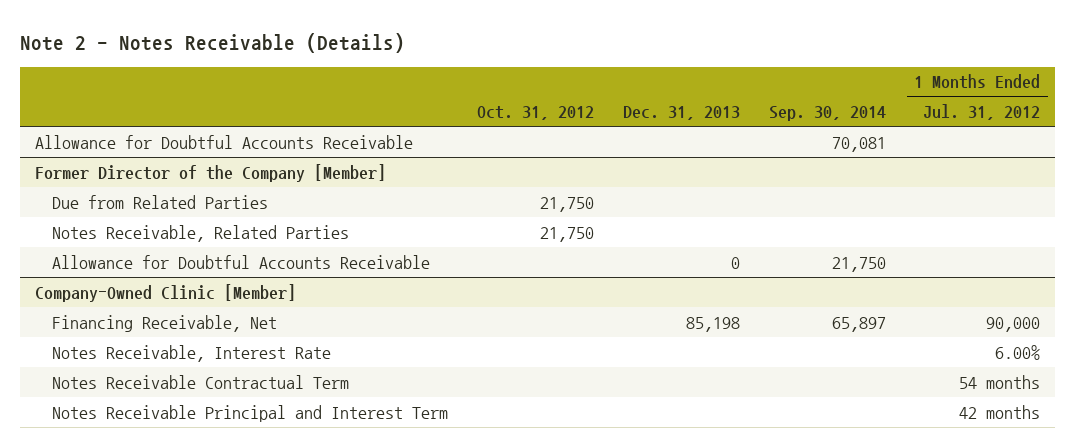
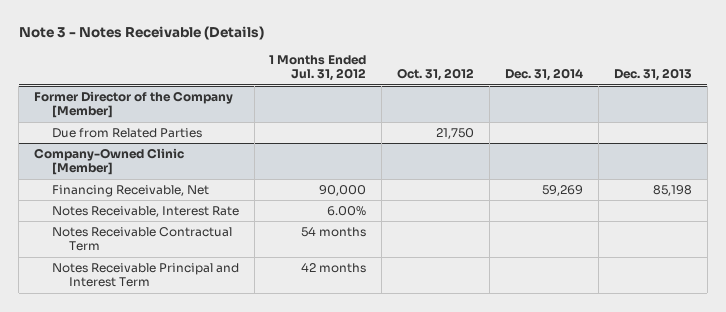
- Note 2 - Notes Receivable (Details)
+ Note 3 - Notes Receivable (Details)
- | Oct. 31, 2012 | Dec. 31, 2013 | Sep. 30, 2014 | 1 Months Ended Jul. 31, 2012
+ | 1 Months Ended Jul. 31, 2012 | Oct. 31, 2012 | Dec. 31, 2014 | Dec. 31, 2013
- Allowance for Doubtful Accounts Receivable | | | 70,081 |
@ Former Director of the Company [Member]
- Notes Receivable, Related Parties | 21,750 | | |
- Allowance for Doubtful Accounts Receivable | | 0 | 21,750 |

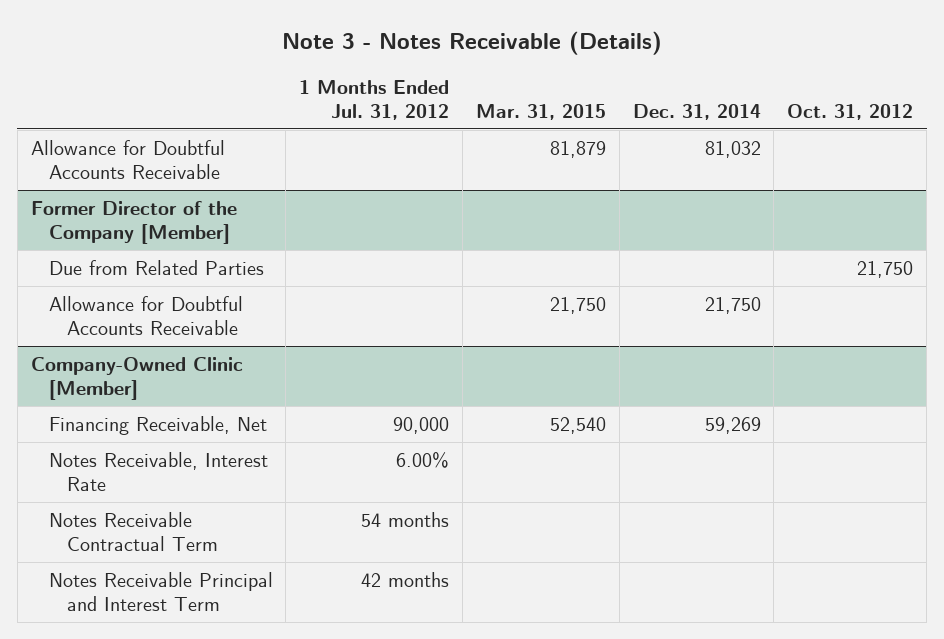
- | 1 Months Ended Jul. 31, 2012 | Oct. 31, 2012 | Dec. 31, 2014 | Dec. 31, 2013
+ | 1 Months Ended Jul. 31, 2012 | Mar. 31, 2015 | Dec. 31, 2014 | Oct. 31, 2012
+ Allowance for Doubtful Accounts Receivable | | 81,879 | 81,032 |
@ Former Director of the Company [Member]
+ Allowance for Doubtful Accounts Receivable | | 21,750 | 21,750 |

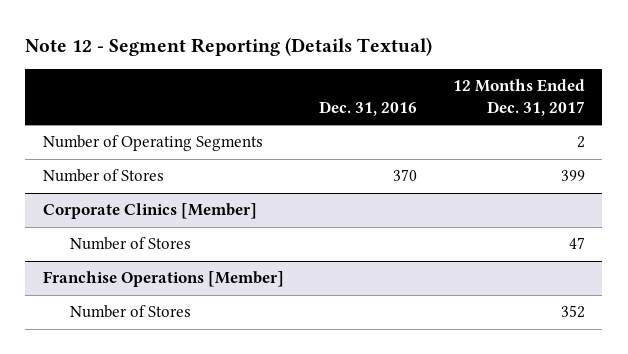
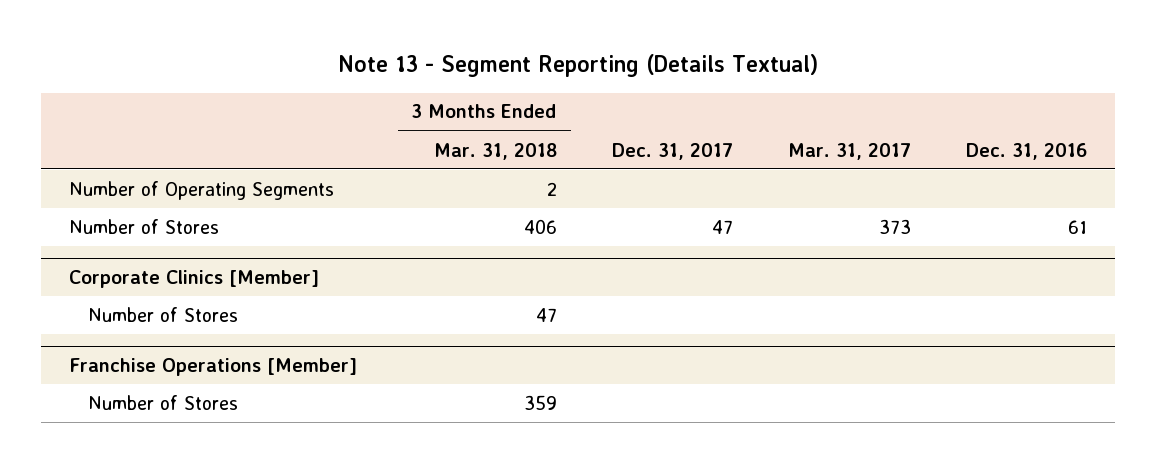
- Note 12 - Segment Reporting (Details Textual)
+ Note 13 - Segment Reporting (Details Textual)
- | Dec. 31, 2016 | 12 Months Ended Dec. 31, 2017
+ | 3 Months Ended Mar. 31, 2018 | Dec. 31, 2017 | Mar. 31, 2017 | Dec. 31, 2016
- Number of Stores | 370 | 399
+ Number of Stores | 406 | 47 | 373 | 61

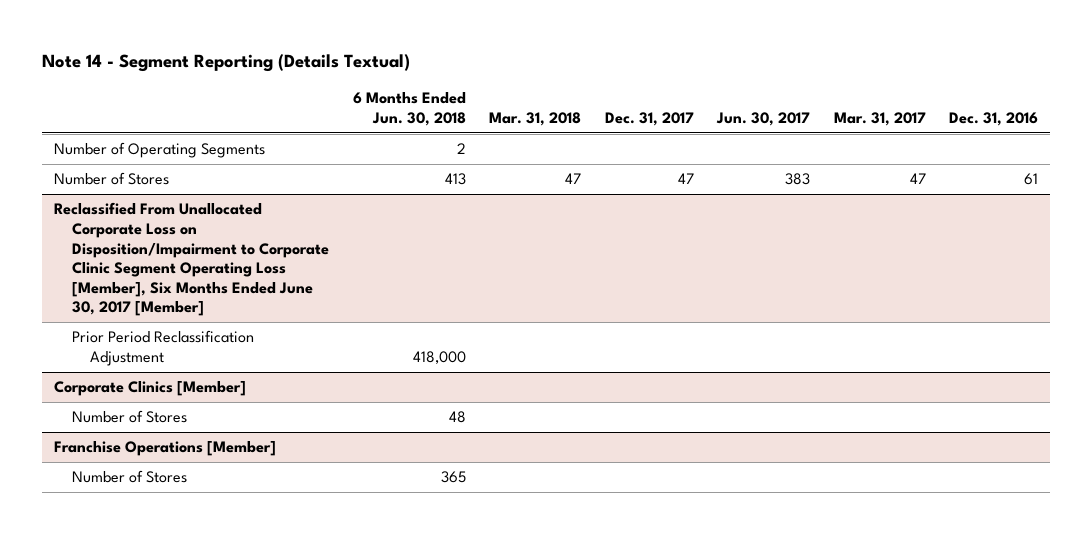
- Note 13 - Segment Reporting (Details Textual)
+ Note 14 - Segment Reporting (Details Textual)
- | 3 Months Ended Mar. 31, 2018 | Dec. 31, 2017 | Mar. 31, 2017 | Dec. 31, 2016
+ | 6 Months Ended Jun. 30, 2018 | Mar. 31, 2018 | Dec. 31, 2017 | Jun. 30, 2017 | Mar. 31, 2017 | Dec. 31, 2016
- Number of Stores | 406 | 47 | 373 | 61
+ Number of Stores | 413 | 47 | 47 | 383 | 47 | 61
+ Reclassified From Unallocated Corporate Loss on Disposition/Impairment to Corporate Clinic Segment Operating Loss [Member], Six Months Ended June 30, 2017 [Member]
+ Prior Period Reclassification Adjustment | 418,000 | | | | |

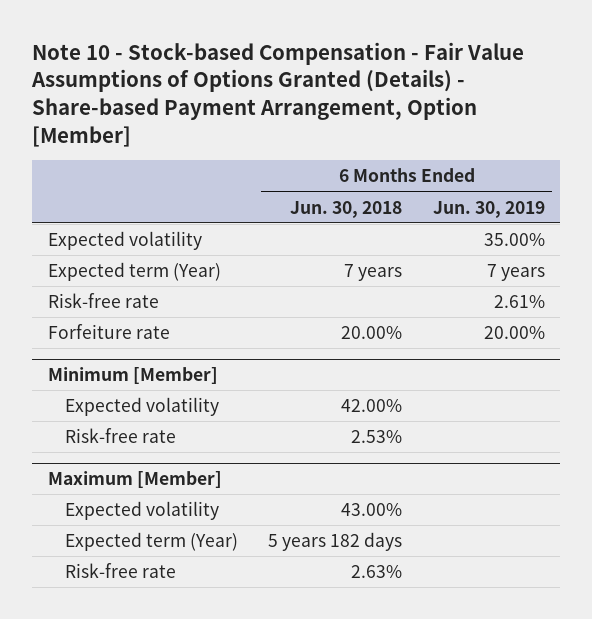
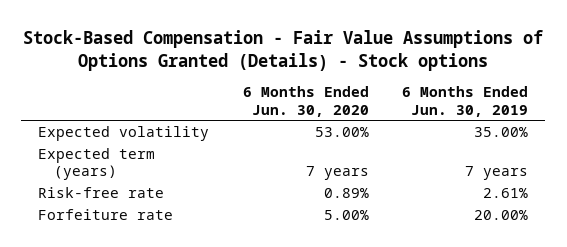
- Note 10 - Stock-based Compensation - Fair Value Assumptions of Options Granted (Details) - Share-based Payment Arrangement, Option [Member]
+ Stock-Based Compensation - Fair Value Assumptions of Options Granted (Details) - Stock options
- | 6 Months Ended Jun. 30, 2018 | 6 Months Ended Jun. 30, 2019
+ | 6 Months Ended Jun. 30, 2020 | 6 Months Ended Jun. 30, 2019
- Expected term (Year) | 7 years | 7 years
+ Expected term (years) | 7 years | 7 years
- Minimum [Member]
- Expected volatility | 42.00% |
- Risk-free rate | 2.53% |
- Maximum [Member]
- Expected volatility | 43.00% |
- Expected term (Year) | 5 years 182 days |
- Risk-free rate | 2.63% |

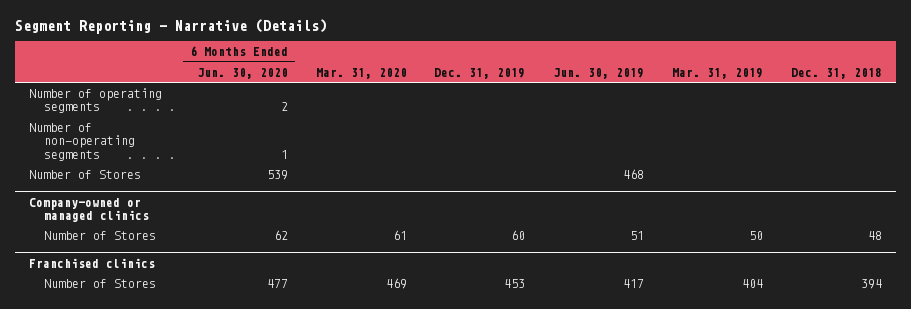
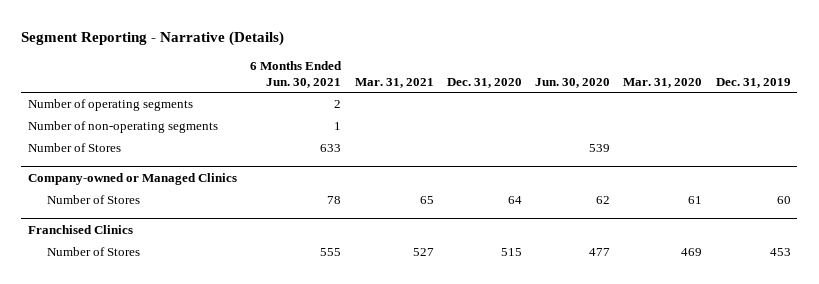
- | 6 Months Ended Jun. 30, 2020 | Mar. 31, 2020 | Dec. 31, 2019 | Jun. 30, 2019 | Mar. 31, 2019 | Dec. 31, 2018
+ | 6 Months Ended Jun. 30, 2021 | Mar. 31, 2021 | Dec. 31, 2020 | Jun. 30, 2020 | Mar. 31, 2020 | Dec. 31, 2019
- Company-owned or managed clinics
+ Company-owned or Managed Clinics
- Franchised clinics
+ Franchised Clinics

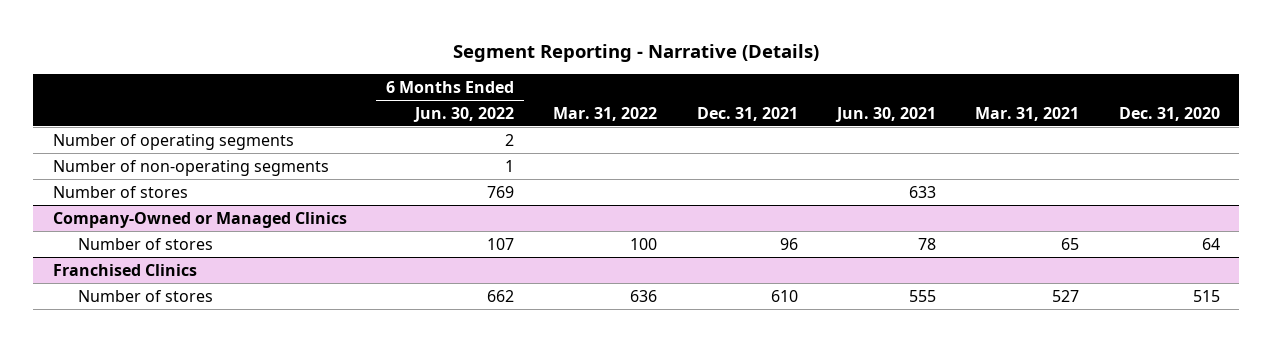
- | 6 Months Ended Jun. 30, 2021 | Mar. 31, 2021 | Dec. 31, 2020 | Jun. 30, 2020 | Mar. 31, 2020 | Dec. 31, 2019
+ | 6 Months Ended Jun. 30, 2022 | Mar. 31, 2022 | Dec. 31, 2021 | Jun. 30, 2021 | Mar. 31, 2021 | Dec. 31, 2020
- Number of Stores | 633 | | | 539 | |
- Company-owned or Managed Clinics
- Number of Stores | 78 | 65 | 64 | 62 | 61 | 60
+ Number of stores | 769 | | | 633 | |
+ Company-Owned or Managed Clinics
+ Number of stores | 107 | 100 | 96 | 78 | 65 | 64
@ Franchised Clinics
- Number of Stores | 555 | 527 | 515 | 477 | 469 | 453
+ Number of stores | 662 | 636 | 610 | 555 | 527 | 515

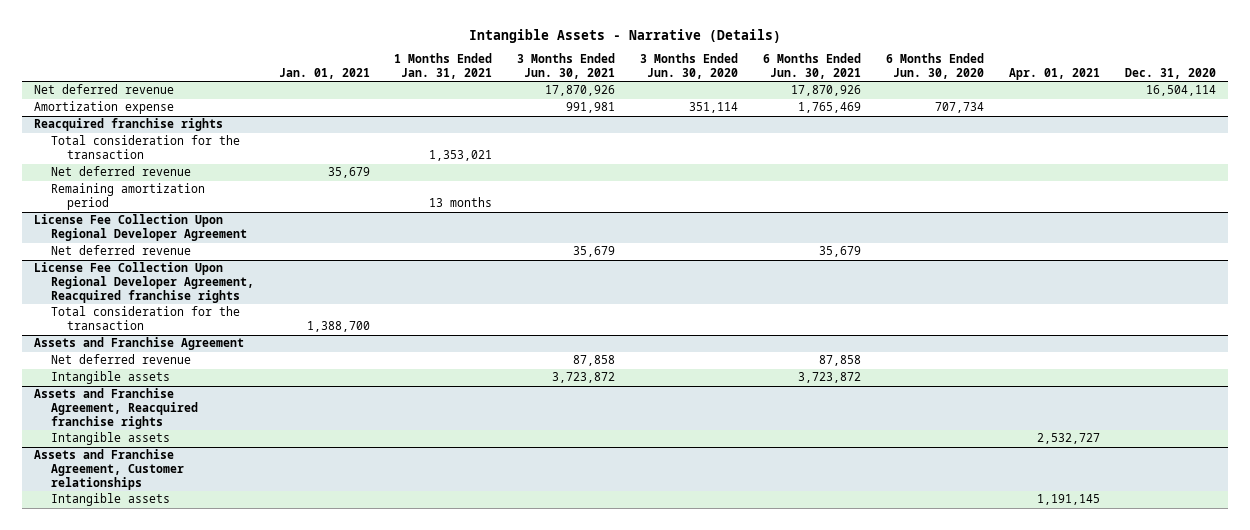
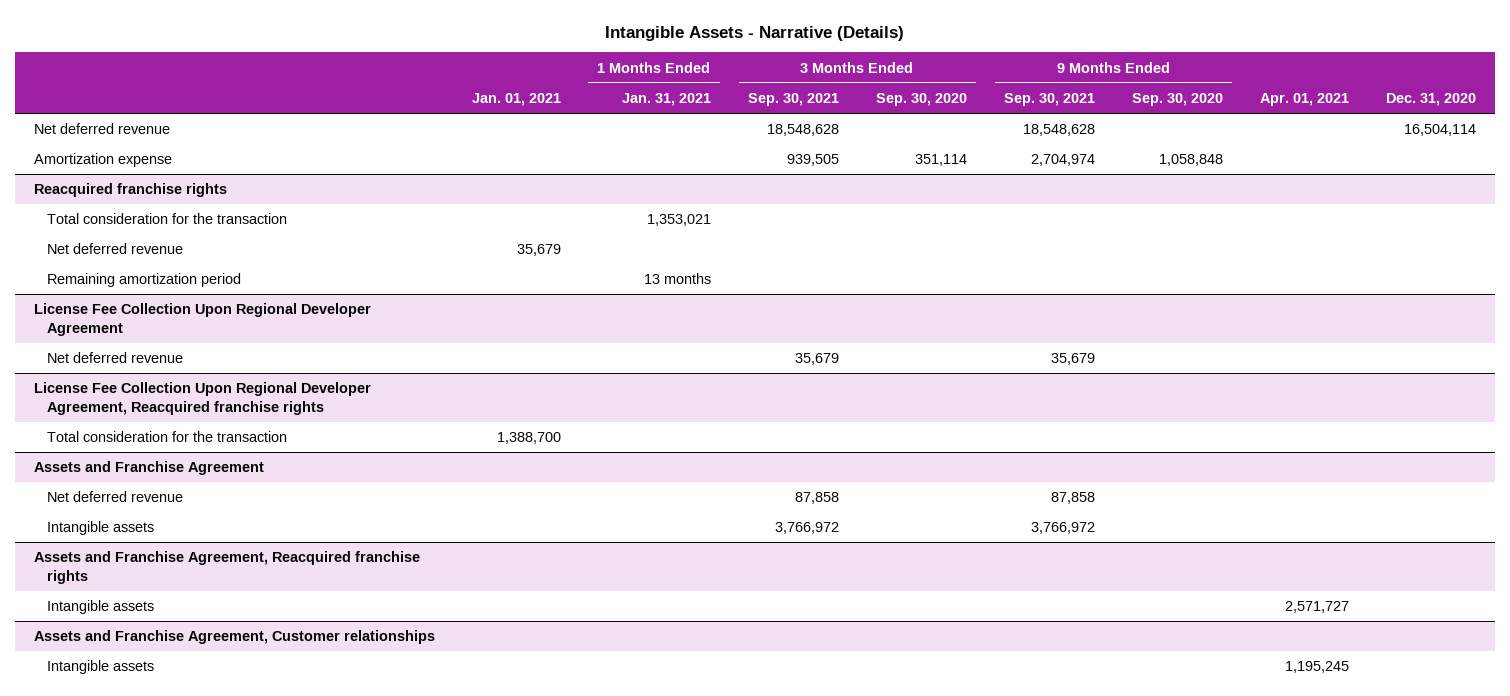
- | Jan. 01, 2021 | 1 Months Ended Jan. 31, 2021 | 3 Months Ended Jun. 30, 2021 | 3 Months Ended Jun. 30, 2020 | 6 Months Ended Jun. 30, 2021 | 6 Months Ended Jun. 30, 2020 | Apr. 01, 2021 | Dec. 31, 2020
+ | Jan. 01, 2021 | 1 Months Ended Jan. 31, 2021 | 3 Months Ended Sep. 30, 2021 | 3 Months Ended Sep. 30, 2020 | 9 Months Ended Sep. 30, 2021 | 9 Months Ended Sep. 30, 2020 | Apr. 01, 2021 | Dec. 31, 2020
@ Assets and Franchise Agreement, Reacquired franchise rights
- Intangible assets | | | | | | | 2,532,727 |
+ Intangible assets | | | | | | | 2,571,727 |
@ Assets and Franchise Agreement, Customer relationships
- Intangible assets | | | | | | | 1,191,145 |
+ Intangible assets | | | | | | | 1,195,245 |

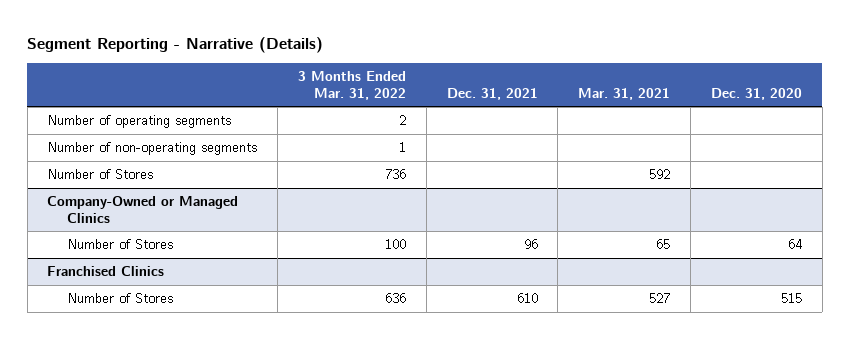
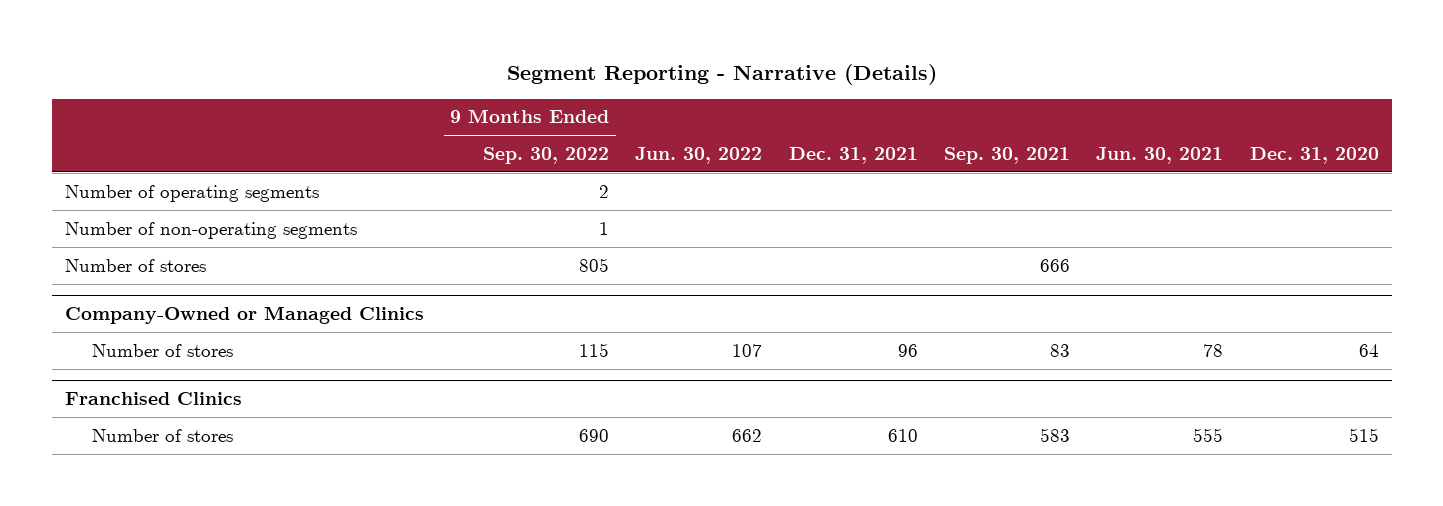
- | 3 Months Ended Mar. 31, 2022 | Dec. 31, 2021 | Mar. 31, 2021 | Dec. 31, 2020
+ | 9 Months Ended Sep. 30, 2022 | Jun. 30, 2022 | Dec. 31, 2021 | Sep. 30, 2021 | Jun. 30, 2021 | Dec. 31, 2020
- Number of Stores | 736 | | 592 |
+ Number of stores | 805 | | | 666 | |
@ Company-Owned or Managed Clinics
- Number of Stores | 100 | 96 | 65 | 64
+ Number of stores | 115 | 107 | 96 | 83 | 78 | 64
@ Franchised Clinics
- Number of Stores | 636 | 610 | 527 | 515
+ Number of stores | 690 | 662 | 610 | 583 | 555 | 515

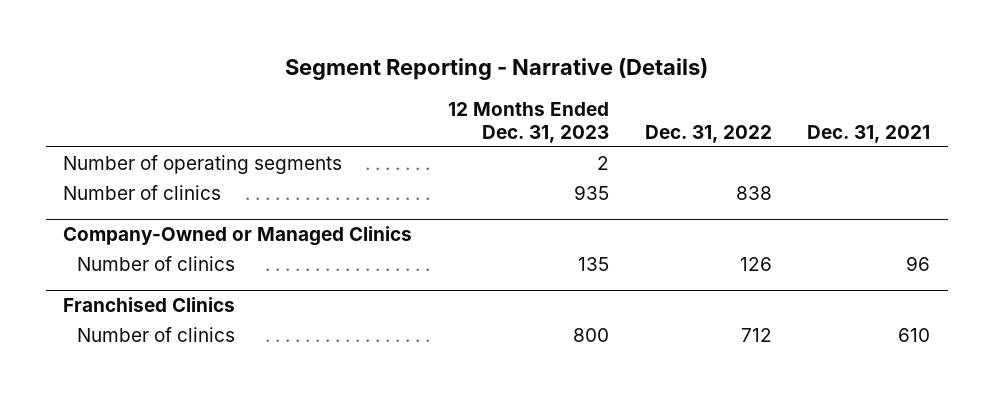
- | 9 Months Ended Sep. 30, 2022 | Jun. 30, 2022 | Dec. 31, 2021 | Sep. 30, 2021 | Jun. 30, 2021 | Dec. 31, 2020
+ | 12 Months Ended Dec. 31, 2023 | Dec. 31, 2022 | Dec. 31, 2021
- Number of non-operating segments | 1 | | | | |
- Number of stores | 805 | | | 666 | |
+ Number of clinics | 935 | 838 |
@ Company-Owned or Managed Clinics
- Number of stores | 115 | 107 | 96 | 83 | 78 | 64
+ Number of clinics | 135 | 126 | 96
@ Franchised Clinics
- Number of stores | 690 | 662 | 610 | 583 | 555 | 515
+ Number of clinics | 800 | 712 | 610

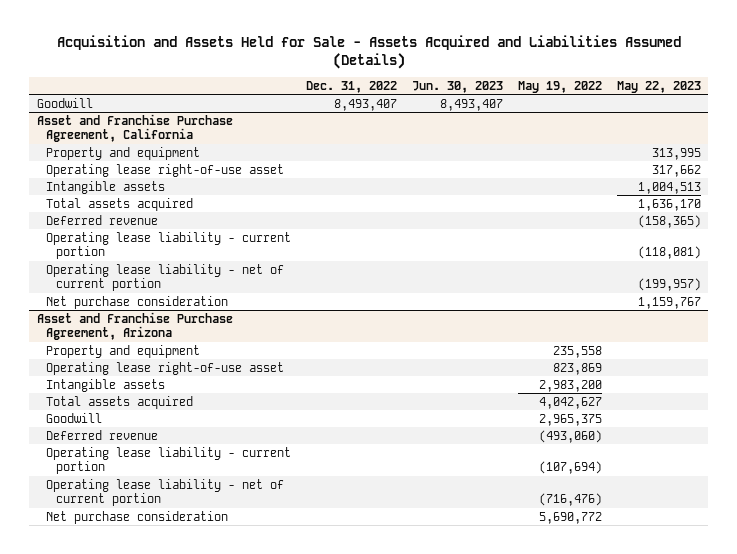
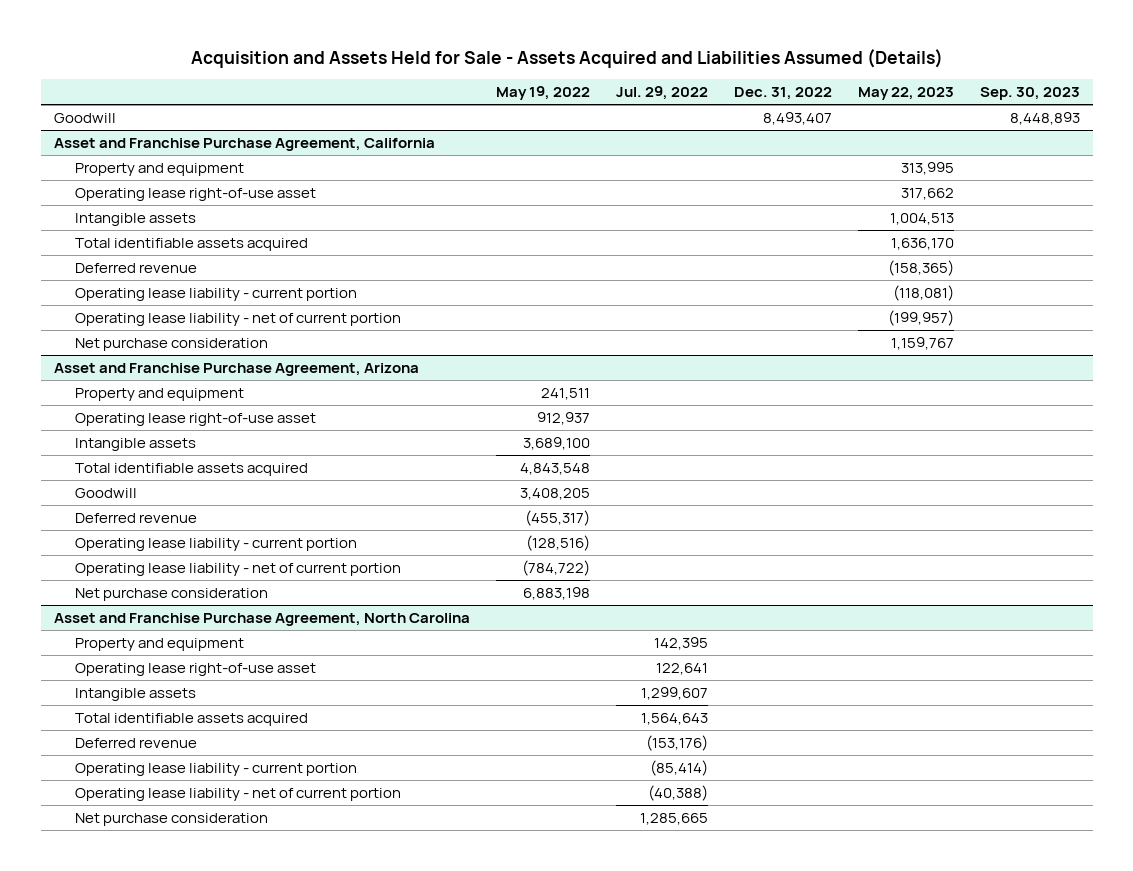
- | Dec. 31, 2022 | Jun. 30, 2023 | May 19, 2022 | May 22, 2023
+ | May 19, 2022 | Jul. 29, 2022 | Dec. 31, 2022 | May 22, 2023 | Sep. 30, 2023
@ Asset and Franchise Purchase Agreement, California
- Total assets acquired | | | | 1,636,170
+ Total identifiable assets acquired | | | | 1,636,170 |
@ Asset and Franchise Purchase Agreement, Arizona
- Property and equipment | | | 235,558 |
- Operating lease right-of-use asset | | | 823,869 |
- Intangible assets | | | 2,983,200 |
- Total assets acquired | | | 4,042,627 |
- Goodwill | | | 2,965,375 |
- Deferred revenue | | | (493,060) |
- Operating lease liability - current portion | | | (107,694) |
- Operating lease liability - net of current portion | | | (716,476) |
- Net purchase consideration | | | 5,690,772 |
+ Property and equipment | 241,511 | | | |
+ Operating lease right-of-use asset | 912,937 | | | |
+ Intangible assets | 3,689,100 | | | |
+ Total identifiable assets acquired | 4,843,548 | | | |
+ Goodwill | 3,408,205 | | | |
+ Deferred revenue | (455,317) | | | |
+ Operating lease liability - current portion | (128,516) | | | |
+ Operating lease liability - net of current portion | (784,722) | | | |
+ Net purchase consideration | 6,883,198 | | | |
+ Asset and Franchise Purchase Agreement, North Carolina
+ Property and equipment | | 142,395 | | |
+ Operating lease right-of-use asset | | 122,641 | | |
+ Intangible assets | | 1,299,607 | | |
+ Total identifiable assets acquired | | 1,564,643 | | |
+ Deferred revenue | | (153,176) | | |
+ Operating lease liability - current portion | | (85,414) | | |
+ Operating lease liability - net of current portion | | (40,388) | | |
+ Net purchase consideration | | 1,285,665 | | |

